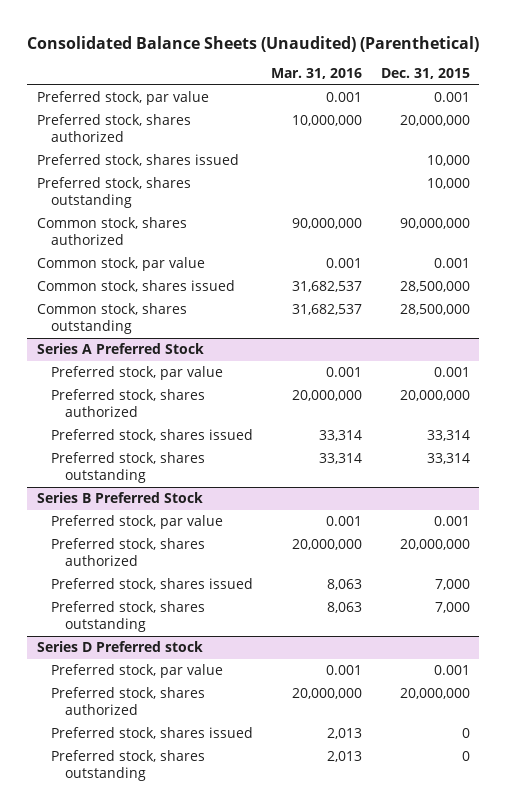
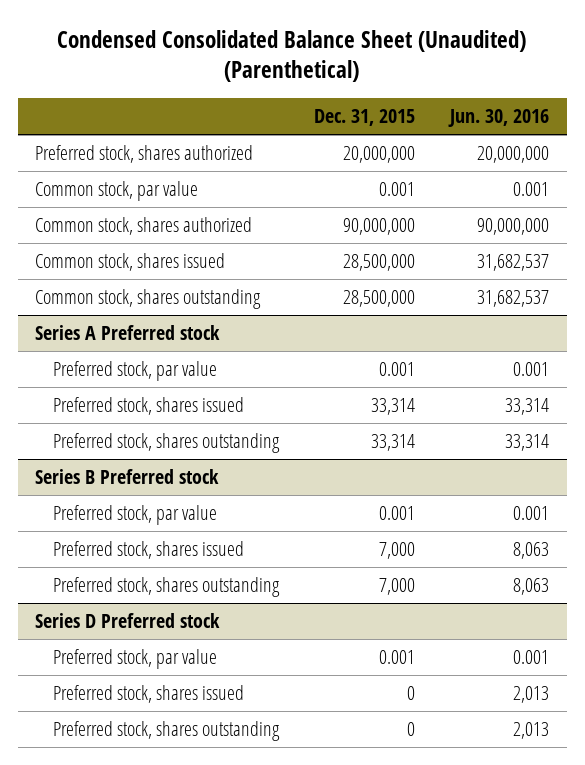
- Consolidated Balance Sheets (Unaudited) (Parenthetical)
+ Condensed Consolidated Balance Sheet (Unaudited) (Parenthetical)
- | Mar. 31, 2016 | Dec. 31, 2015
+ | Dec. 31, 2015 | Jun. 30, 2016
- Preferred stock, par value | 0.001 | 0.001
- Preferred stock, shares issued | | 10,000
- Preferred stock, shares outstanding | | 10,000
moved down: Common stock, shares authorized | 90,000,000 | 90,000,000
- Series A Preferred Stock
+ Series A Preferred stock
- Preferred stock, shares authorized | 20,000,000 | 20,000,000
- Series B Preferred Stock
+ Series B Preferred stock
- Preferred stock, shares authorized | 20,000,000 | 20,000,000
@ Series D Preferred stock
- Preferred stock, shares authorized | 20,000,000 | 20,000,000

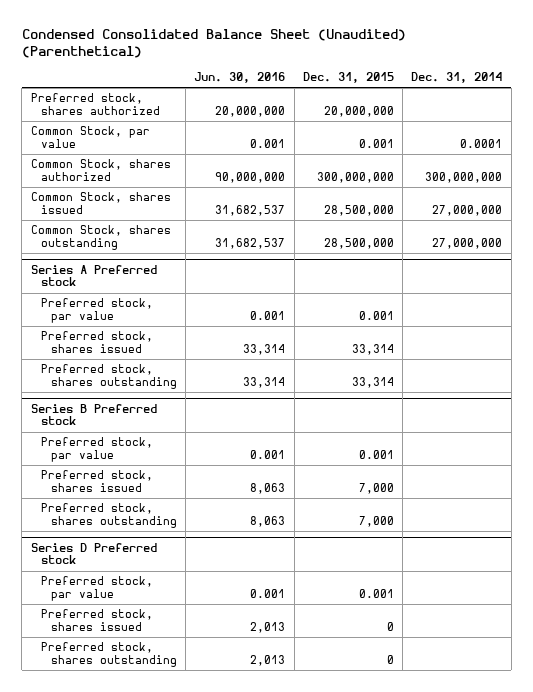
- | Dec. 31, 2015 | Jun. 30, 2016
+ | Jun. 30, 2016 | Dec. 31, 2015 | Dec. 31, 2014
- Common stock, par value | 0.001 | 0.001
- Common stock, shares authorized | 90,000,000 | 90,000,000
- Common stock, shares issued | 28,500,000 | 31,682,537
- Common stock, shares outstanding | 28,500,000 | 31,682,537
+ Common Stock, par value | 0.001 | 0.001 | 0.0001
+ Common Stock, shares authorized | 90,000,000 | 300,000,000 | 300,000,000
+ Common Stock, shares issued | 31,682,537 | 28,500,000 | 27,000,000
+ Common Stock, shares outstanding | 31,682,537 | 28,500,000 | 27,000,000

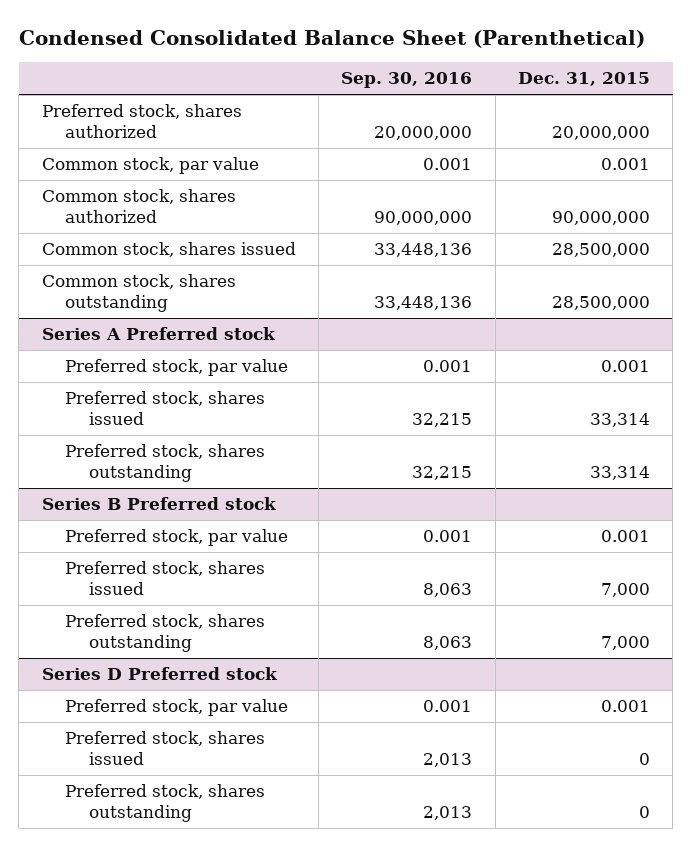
- Condensed Consolidated Balance Sheet (Unaudited) (Parenthetical)
+ Condensed Consolidated Balance Sheet (Parenthetical)
- | Jun. 30, 2016 | Dec. 31, 2015 | Dec. 31, 2014
+ | Sep. 30, 2016 | Dec. 31, 2015
- Common Stock, par value | 0.001 | 0.001 | 0.0001
- Common Stock, shares authorized | 90,000,000 | 300,000,000 | 300,000,000
- Common Stock, shares issued | 31,682,537 | 28,500,000 | 27,000,000
- Common Stock, shares outstanding | 31,682,537 | 28,500,000 | 27,000,000
+ Common stock, par value | 0.001 | 0.001
+ Common stock, shares authorized | 90,000,000 | 90,000,000
+ Common stock, shares issued | 33,448,136 | 28,500,000
+ Common stock, shares outstanding | 33,448,136 | 28,500,000

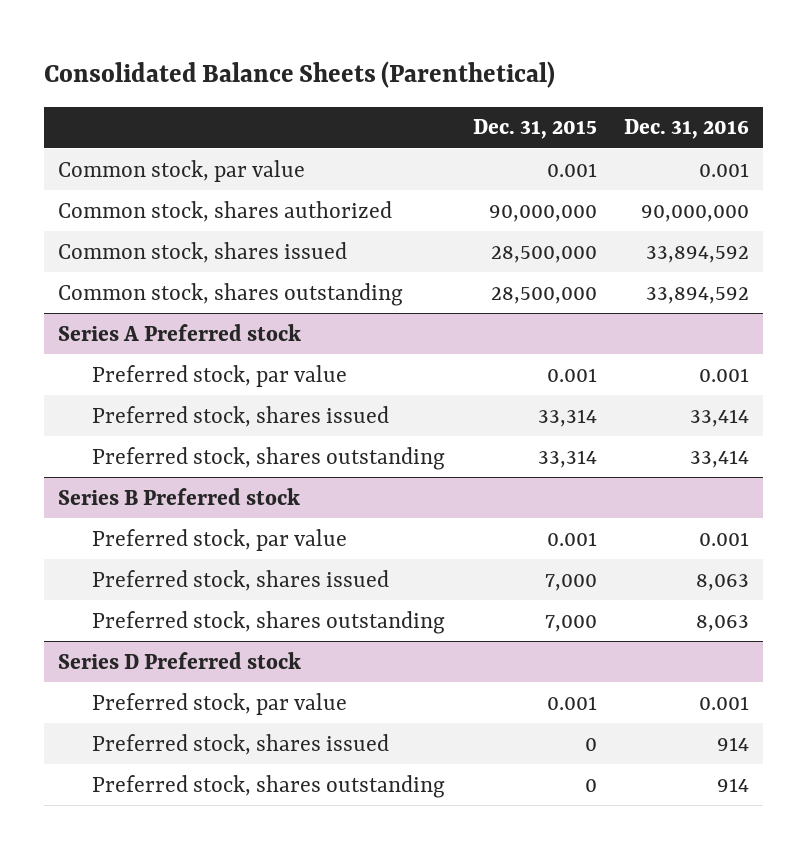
- Condensed Consolidated Balance Sheet (Parenthetical)
+ Consolidated Balance Sheets (Parenthetical)
- | Sep. 30, 2016 | Dec. 31, 2015
+ | Dec. 31, 2015 | Dec. 31, 2016
- Preferred stock, shares authorized | 20,000,000 | 20,000,000

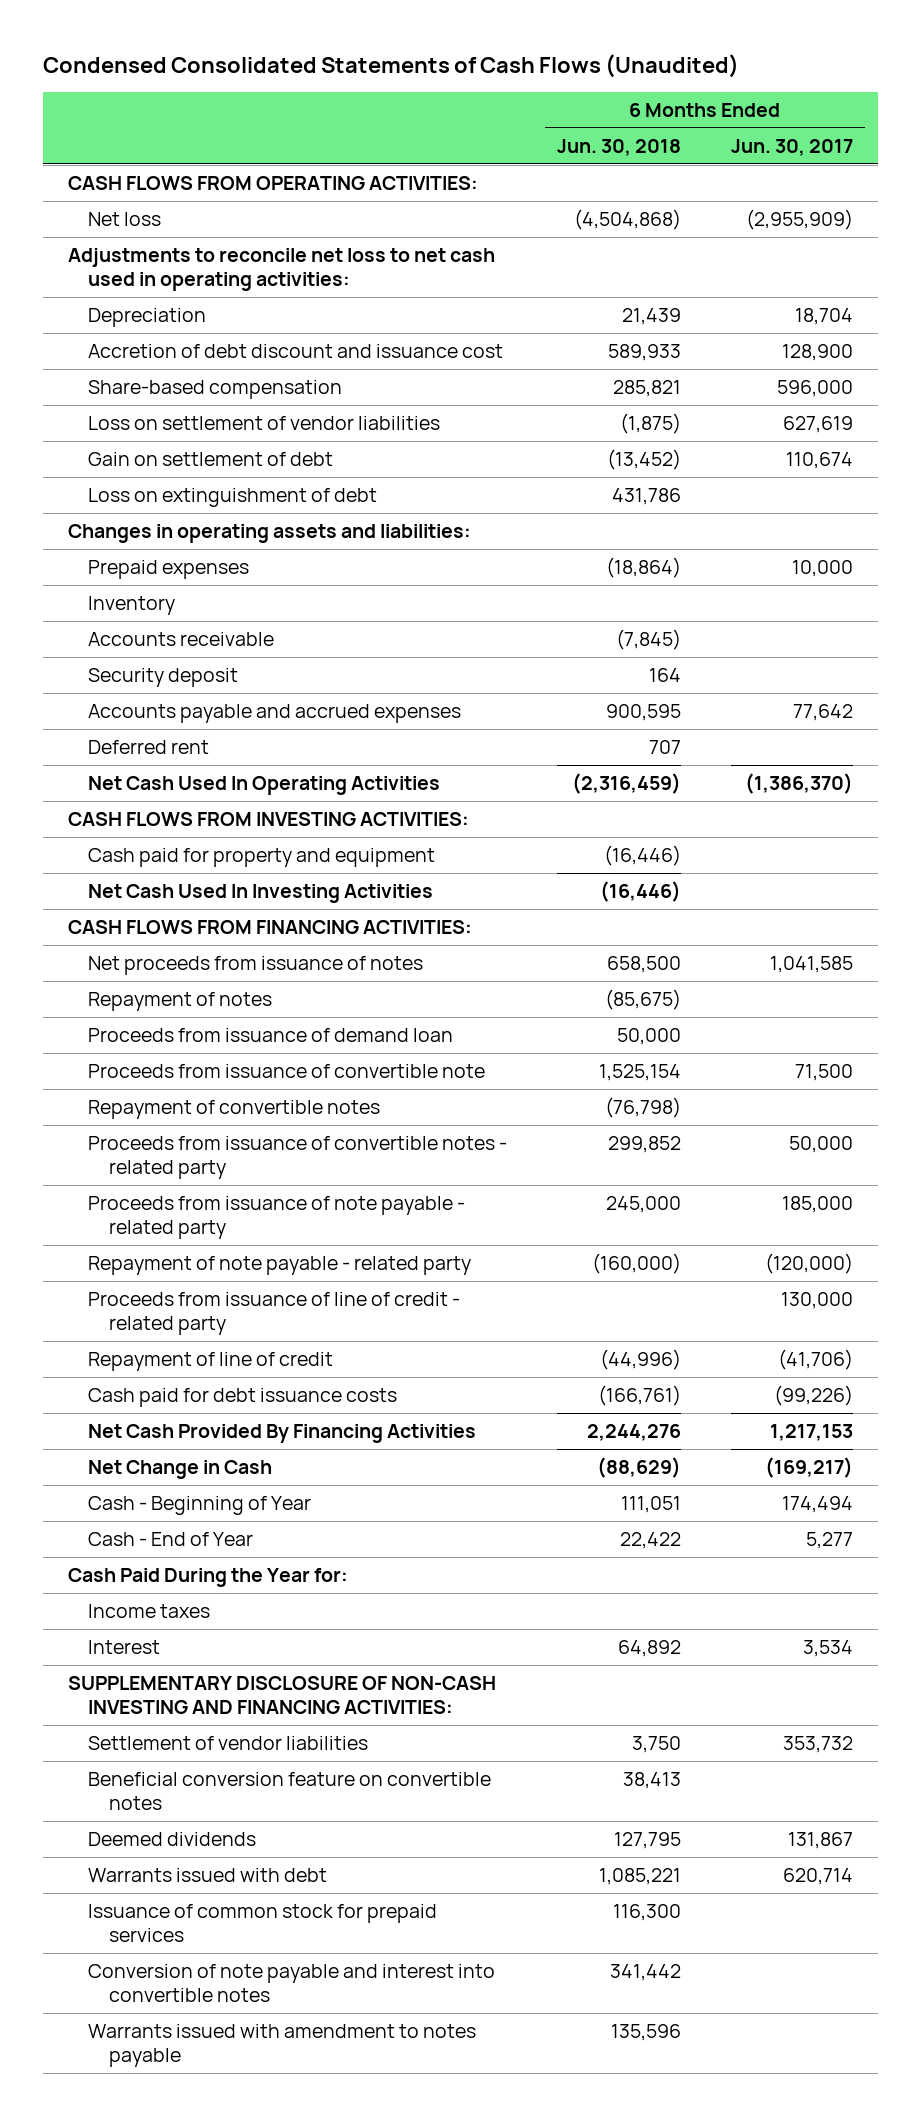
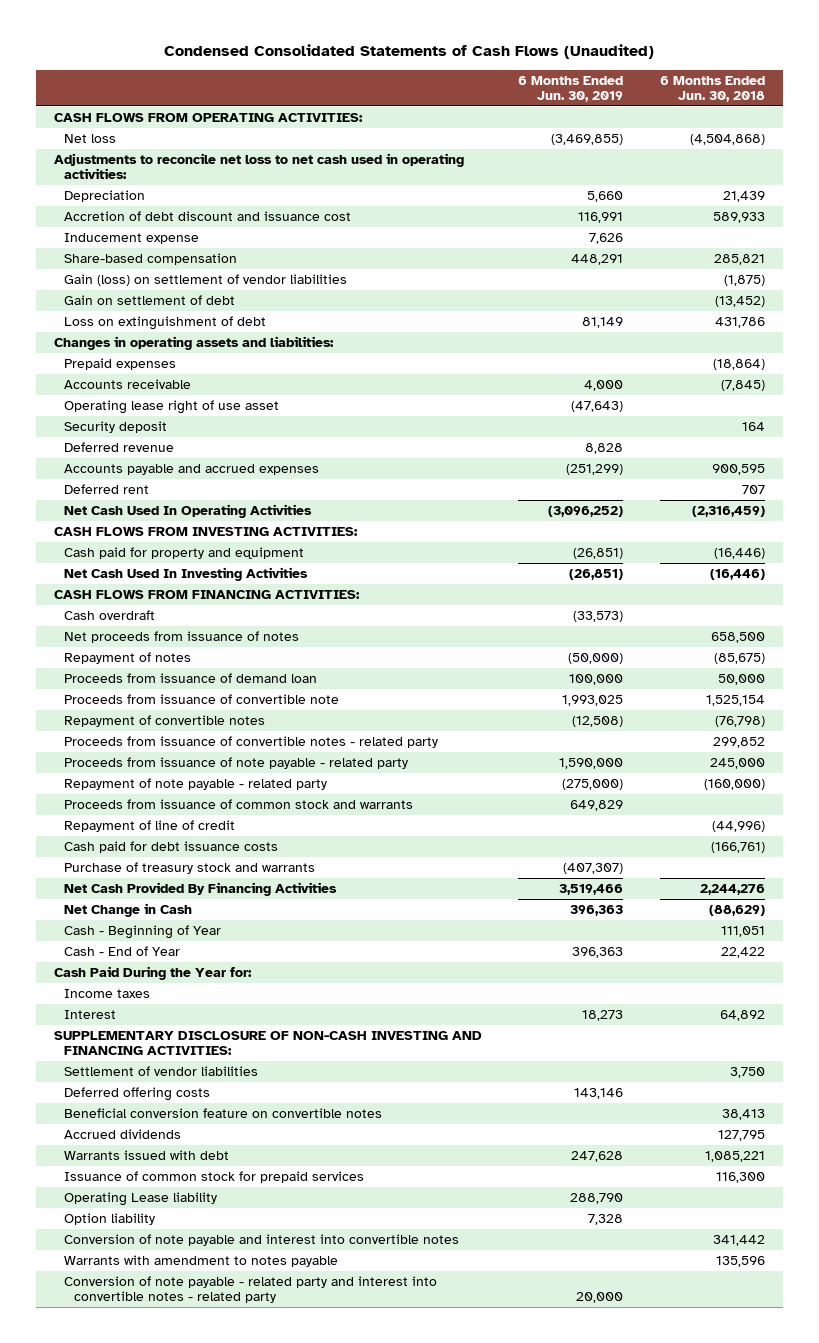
- | 6 Months Ended Jun. 30, 2018 | 6 Months Ended Jun. 30, 2017
+ | 6 Months Ended Jun. 30, 2019 | 6 Months Ended Jun. 30, 2018
+ Inducement expense | 7,626 |
- Loss on settlement of vendor liabilities | (1,875) | 627,619
+ Gain (loss) on settlement of vendor liabilities | | (1,875)
- Inventory
+ Operating lease right of use asset | (47,643) |
+ Deferred revenue | 8,828 |
+ Cash overdraft | (33,573) |
- Proceeds from issuance of line of credit - related party | | 130,000
+ Proceeds from issuance of common stock and warrants | 649,829 |
+ Purchase of treasury stock and warrants | (407,307) |
+ Deferred offering costs | 143,146 |
- Deemed dividends | 127,795 | 131,867
+ Accrued dividends | | 127,795
+ Operating Lease liability | 288,790 |
+ Option liability | 7,328 |
- Warrants issued with amendment to notes payable | 135,596 |
+ Warrants with amendment to notes payable | | 135,596
+ Conversion of note payable - related party and interest into convertible notes - related party | 20,000 |

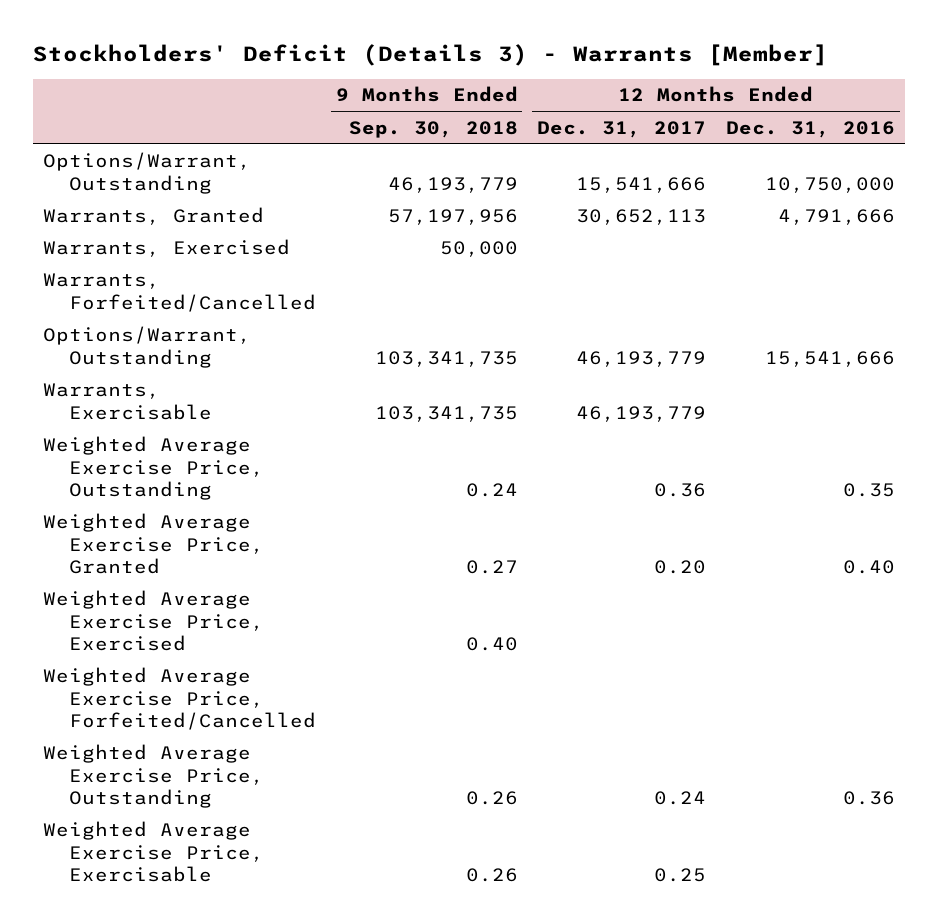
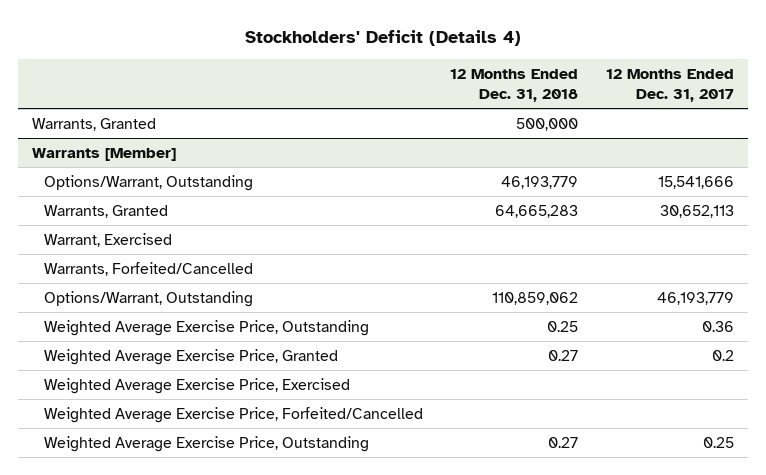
- Stockholders' Deficit (Details 3) - Warrants [Member]
+ Stockholders' Deficit (Details 4)
- | 9 Months Ended Sep. 30, 2018 | 12 Months Ended Dec. 31, 2017 | 12 Months Ended Dec. 31, 2016
+ | 12 Months Ended Dec. 31, 2018 | 12 Months Ended Dec. 31, 2017
+ Warrants, Granted | 500,000 |
+ Warrants [Member]
- Warrants, Exercised | 50,000 | |
+ Warrant, Exercised
- Warrants, Exercisable | 103,341,735 | 46,193,779 |
- Weighted Average Exercise Price, Granted | 0.27 | 0.20 | 0.40
+ Weighted Average Exercise Price, Granted | 0.27 | 0.2
- Weighted Average Exercise Price, Outstanding | 0.26 | 0.24 | 0.36
- Weighted Average Exercise Price, Exercisable | 0.26 | 0.25 |
+ Weighted Average Exercise Price, Outstanding | 0.27 | 0.25

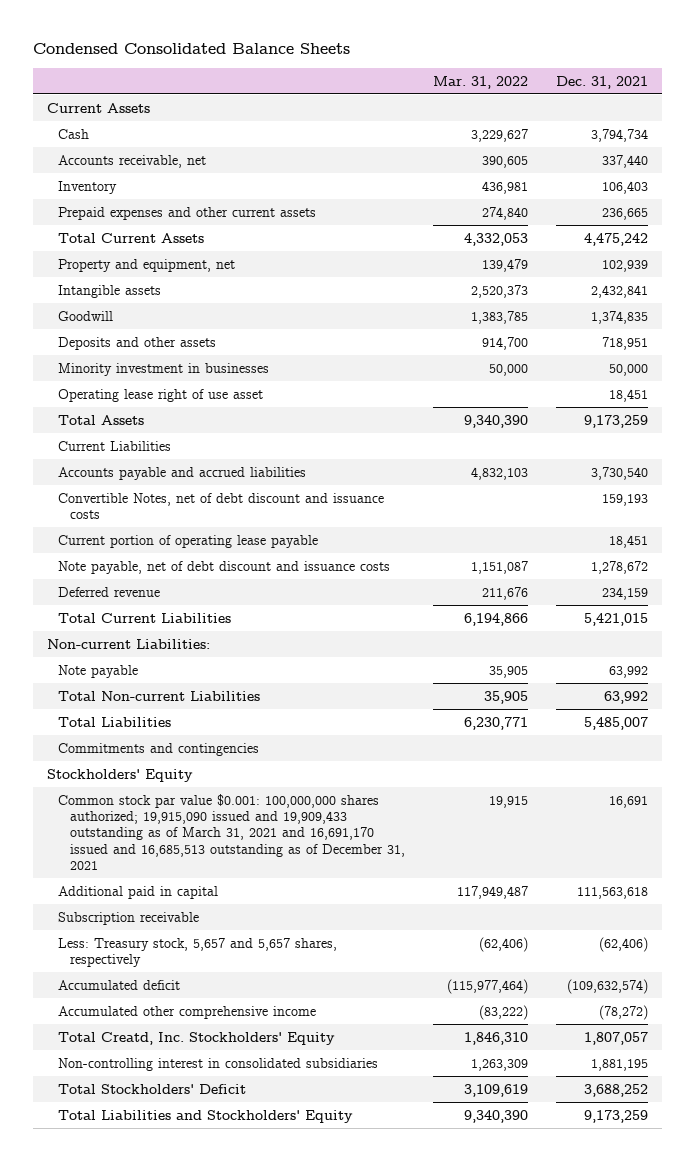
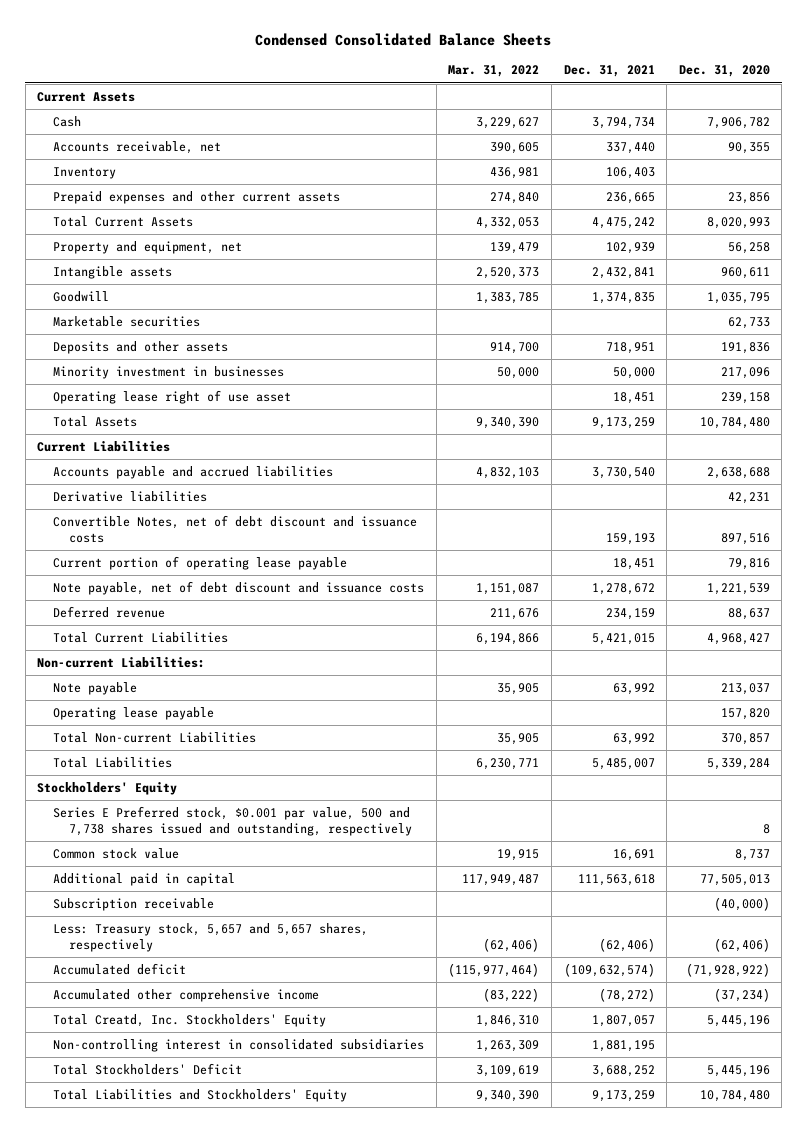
- | Mar. 31, 2022 | Dec. 31, 2021
+ | Mar. 31, 2022 | Dec. 31, 2021 | Dec. 31, 2020
+ Marketable securities | | | 62,733
+ Derivative liabilities | | | 42,231
+ Operating lease payable | | | 157,820
- Commitments and contingencies
- Common stock par value $0.001: 100,000,000 shares authorized; 19,915,090 issued and 19,909,433 outstanding as of March 31, 2021 and 16,691,170 issued and 16,685,513 outstanding as of December 31, 2021 | 19,915 | 16,691
+ Series E Preferred stock, $0.001 par value, 500 and 7,738 shares issued and outstanding, respectively | | | 8
+ Common stock value | 19,915 | 16,691 | 8,737

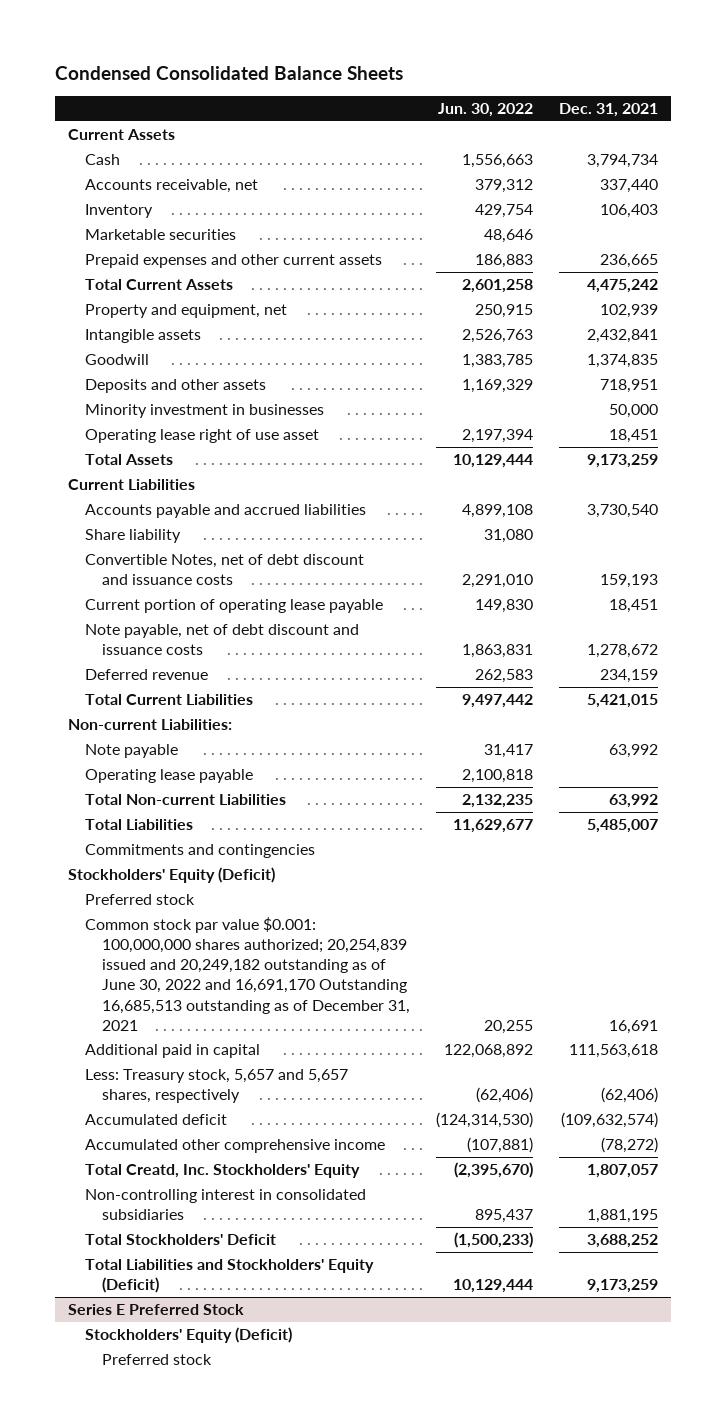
- | Mar. 31, 2022 | Dec. 31, 2021 | Dec. 31, 2020
+ | Jun. 30, 2022 | Dec. 31, 2021
moved up: Marketable securities | 48,646 |
- Derivative liabilities | | | 42,231
+ Share liability | 31,080 |
- Stockholders' Equity
- Series E Preferred stock, $0.001 par value, 500 and 7,738 shares issued and outstanding, respectively | | | 8
- Common stock value | 19,915 | 16,691 | 8,737
+ Commitments and contingencies
+ Stockholders' Equity (Deficit)
+ Preferred stock
+ Common stock par value $0.001: 100,000,000 shares authorized; 20,254,839 issued and 20,249,182 outstanding as of June 30, 2022 and 16,691,170 Outstanding 16,685,513 outstanding as of December 31, 2021 | 20,255 | 16,691
- Subscription receivable | | | (40,000)
- Total Liabilities and Stockholders' Equity | 9,340,390 | 9,173,259 | 10,784,480
+ Total Liabilities and Stockholders' Equity (Deficit) | 10,129,444 | 9,173,259
+ Series E Preferred Stock
+ Stockholders' Equity (Deficit)
+ Preferred stock

